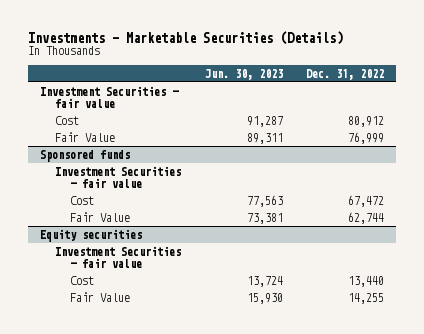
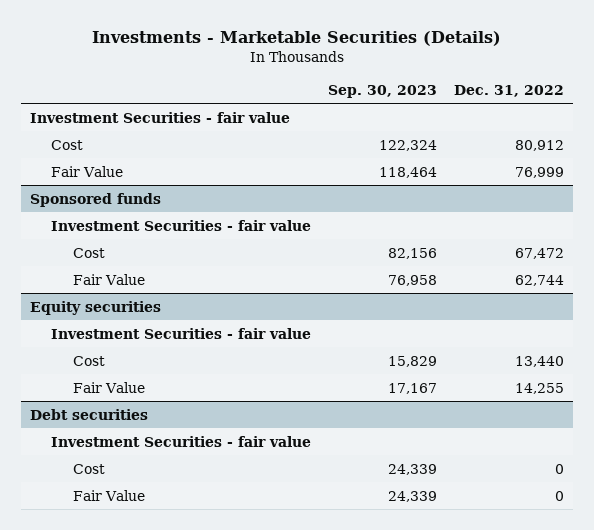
- | Jun. 30, 2023 | Dec. 31, 2022
+ | Sep. 30, 2023 | Dec. 31, 2022
+ Debt securities
+ Investment Securities - fair value
+ Cost | 24,339 | 0
+ Fair Value | 24,339 | 0

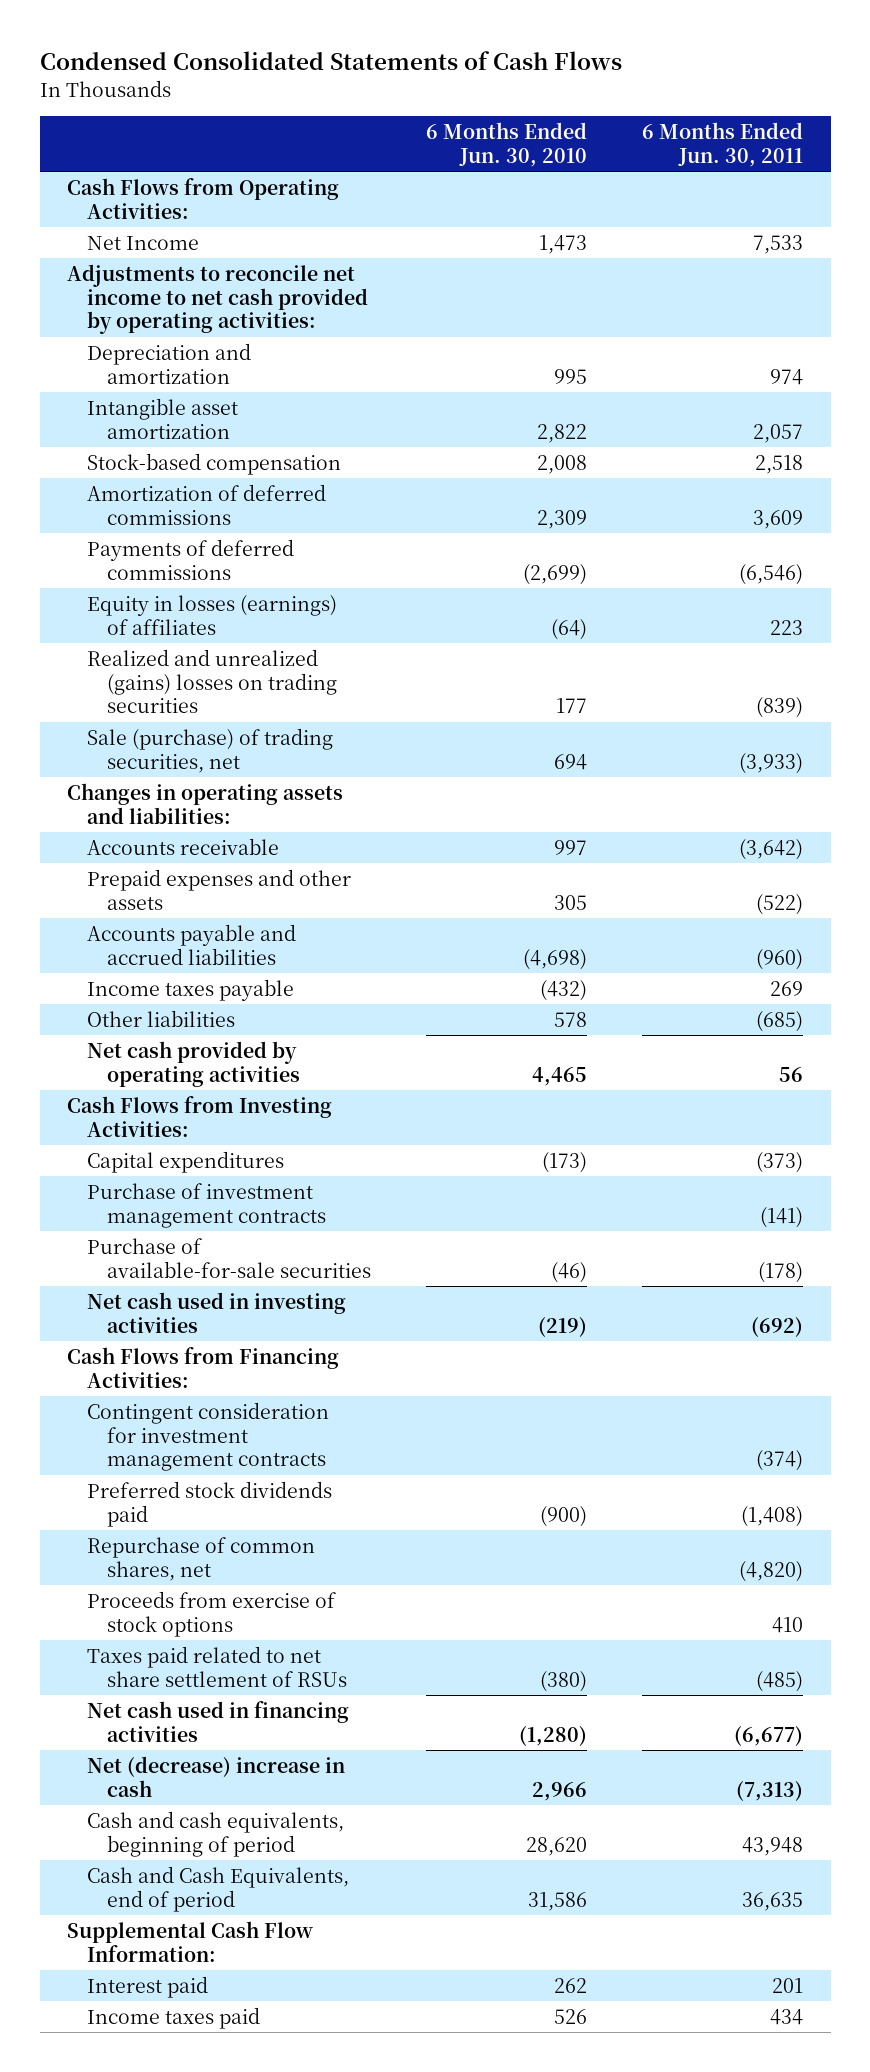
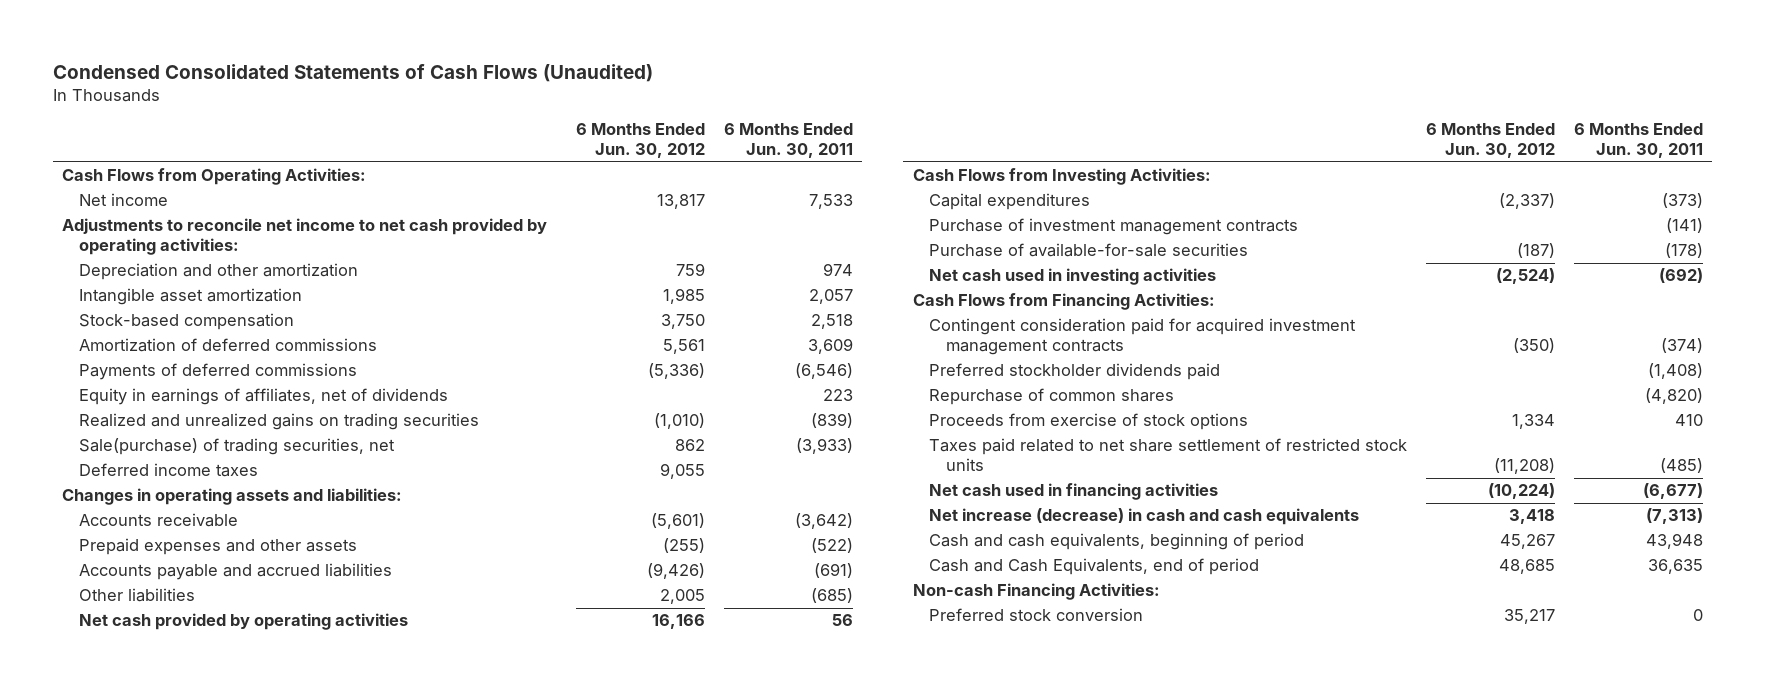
- Condensed Consolidated Statements of Cash Flows
+ Condensed Consolidated Statements of Cash Flows (Unaudited)
- | 6 Months Ended Jun. 30, 2010 | 6 Months Ended Jun. 30, 2011
+ | 6 Months Ended Jun. 30, 2012 | 6 Months Ended Jun. 30, 2011
- Net Income | 1,473 | 7,533
+ Net income | 13,817 | 7,533
- Depreciation and amortization | 995 | 974
+ Depreciation and other amortization | 759 | 974
- Equity in losses (earnings) of affiliates | (64) | 223
- Realized and unrealized (gains) losses on trading securities | 177 | (839)
- Sale (purchase) of trading securities, net | 694 | (3,933)
+ Equity in earnings of affiliates, net of dividends | | 223
+ Realized and unrealized gains on trading securities | (1,010) | (839)
+ Sale(purchase) of trading securities, net | 862 | (3,933)
+ Deferred income taxes | 9,055 |
- Accounts payable and accrued liabilities | (4,698) | (960)
- Income taxes payable | (432) | 269
+ Accounts payable and accrued liabilities | (9,426) | (691)
- Contingent consideration for investment management contracts | | (374)
- Preferred stock dividends paid | (900) | (1,408)
- Repurchase of common shares, net | | (4,820)
+ Contingent consideration paid for acquired investment management contracts | (350) | (374)
+ Preferred stockholder dividends paid | | (1,408)
+ Repurchase of common shares | | (4,820)
- Taxes paid related to net share settlement of RSUs | (380) | (485)
+ Taxes paid related to net share settlement of restricted stock units | (11,208) | (485)
- Net (decrease) increase in cash | 2,966 | (7,313)
+ Net increase (decrease) in cash and cash equivalents | 3,418 | (7,313)
- Supplemental Cash Flow Information:
- Interest paid | 262 | 201
- Income taxes paid | 526 | 434
+ Non-cash Financing Activities:
+ Preferred stock conversion | 35,217 | 0

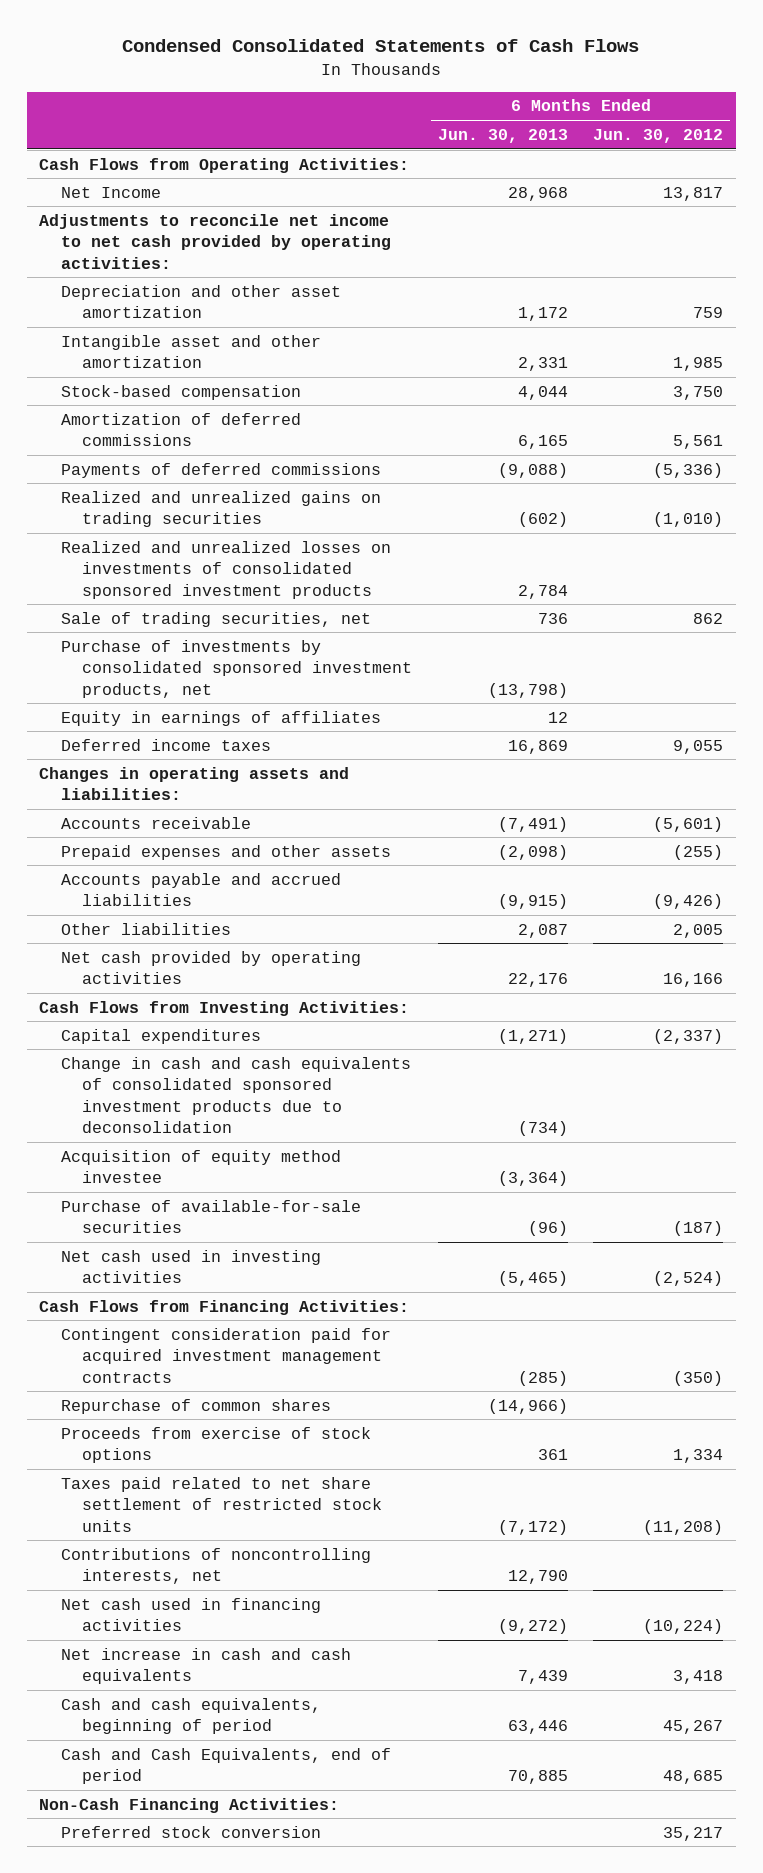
- Condensed Consolidated Statements of Cash Flows (Unaudited)
+ Condensed Consolidated Statements of Cash Flows
- | 6 Months Ended Jun. 30, 2012 | 6 Months Ended Jun. 30, 2011
+ | 6 Months Ended Jun. 30, 2013 | 6 Months Ended Jun. 30, 2012
- Net income | 13,817 | 7,533
+ Net Income | 28,968 | 13,817
- Depreciation and other amortization | 759 | 974
- Intangible asset amortization | 1,985 | 2,057
+ Depreciation and other asset amortization | 1,172 | 759
+ Intangible asset and other amortization | 2,331 | 1,985
- Equity in earnings of affiliates, net of dividends | | 223
- Sale(purchase) of trading securities, net | 862 | (3,933)
+ Realized and unrealized losses on investments of consolidated sponsored investment products | 2,784 |
+ Sale of trading securities, net | 736 | 862
+ Purchase of investments by consolidated sponsored investment products, net | (13,798) |
+ Equity in earnings of affiliates | 12 |
- Purchase of investment management contracts | | (141)
+ Change in cash and cash equivalents of consolidated sponsored investment products due to deconsolidation | (734) |
+ Acquisition of equity method investee | (3,364) |
- Preferred stockholder dividends paid | | (1,408)
+ Contributions of noncontrolling interests, net | 12,790 |
- Net increase (decrease) in cash and cash equivalents | 3,418 | (7,313)
+ Net increase in cash and cash equivalents | 7,439 | 3,418
- Non-cash Financing Activities:
+ Non-Cash Financing Activities:

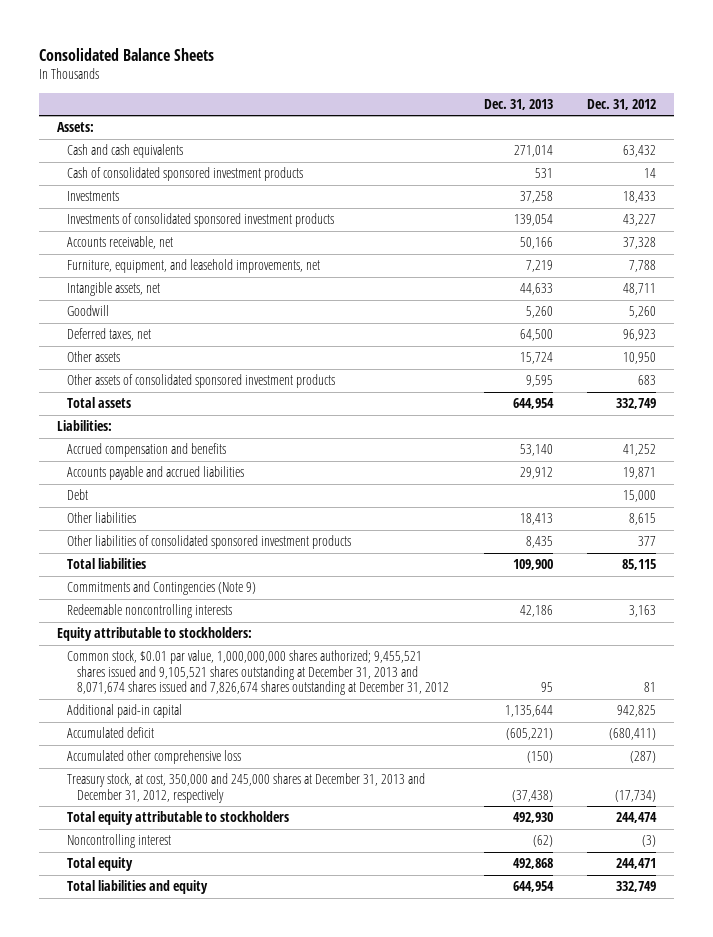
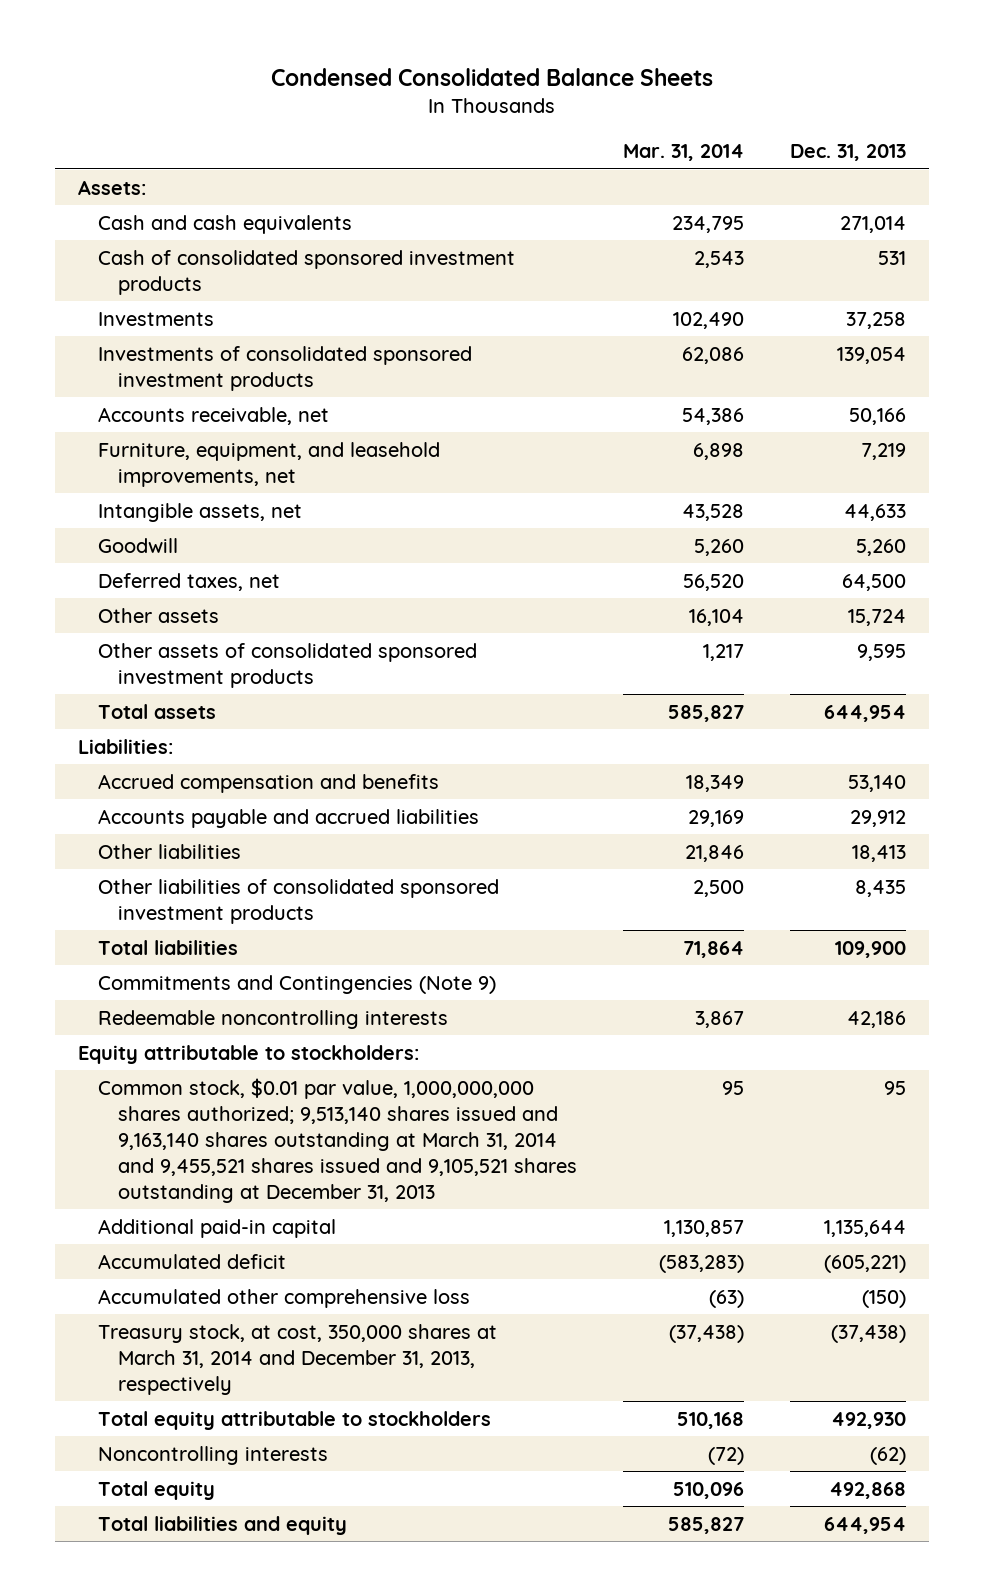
- Consolidated Balance Sheets
+ Condensed Consolidated Balance Sheets
- | Dec. 31, 2013 | Dec. 31, 2012
+ | Mar. 31, 2014 | Dec. 31, 2013
- Debt | | 15,000
- Common stock, $0.01 par value, 1,000,000,000 shares authorized; 9,455,521 shares issued and 9,105,521 shares outstanding at December 31, 2013 and 8,071,674 shares issued and 7,826,674 shares outstanding at December 31, 2012 | 95 | 81
+ Common stock, $0.01 par value, 1,000,000,000 shares authorized; 9,513,140 shares issued and 9,163,140 shares outstanding at March 31, 2014 and 9,455,521 shares issued and 9,105,521 shares outstanding at December 31, 2013 | 95 | 95
- Treasury stock, at cost, 350,000 and 245,000 shares at December 31, 2013 and December 31, 2012, respectively | (37,438) | (17,734)
+ Treasury stock, at cost, 350,000 shares at March 31, 2014 and December 31, 2013, respectively | (37,438) | (37,438)
- Noncontrolling interest | (62) | (3)
+ Noncontrolling interests | (72) | (62)

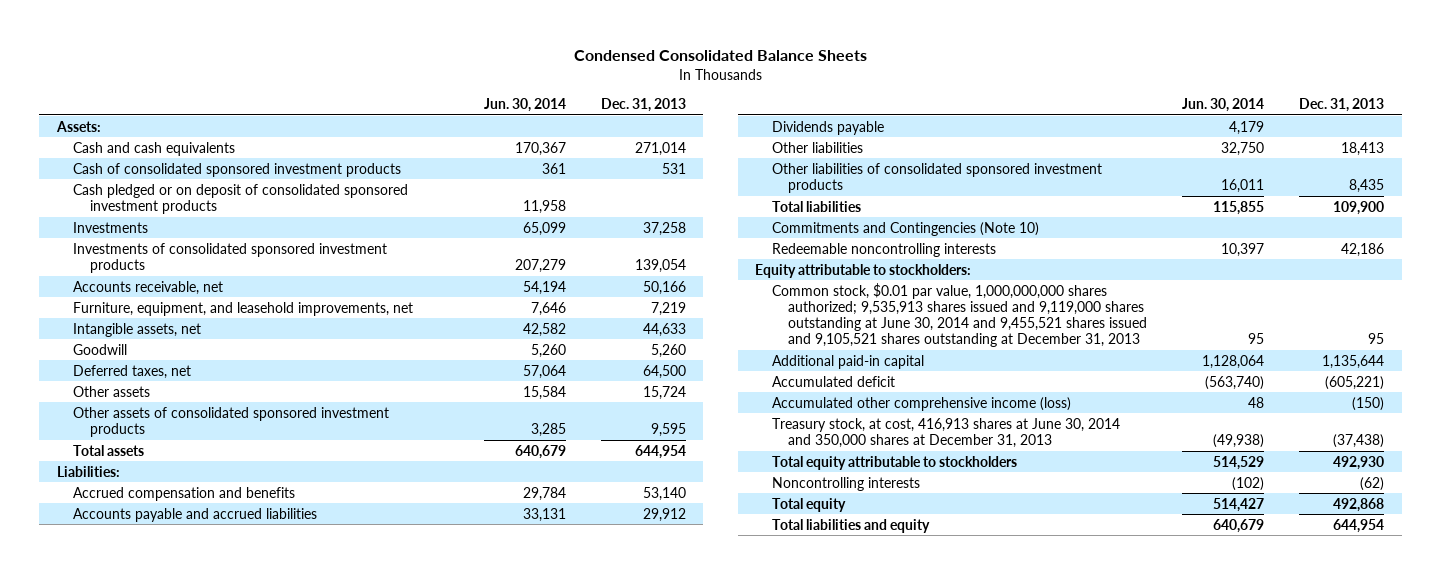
- | Mar. 31, 2014 | Dec. 31, 2013
+ | Jun. 30, 2014 | Dec. 31, 2013
+ Cash pledged or on deposit of consolidated sponsored investment products | 11,958 |
+ Dividends payable | 4,179 |
- Commitments and Contingencies (Note 9)
+ Commitments and Contingencies (Note 10)
- Common stock, $0.01 par value, 1,000,000,000 shares authorized; 9,513,140 shares issued and 9,163,140 shares outstanding at March 31, 2014 and 9,455,521 shares issued and 9,105,521 shares outstanding at December 31, 2013 | 95 | 95
+ Common stock, $0.01 par value, 1,000,000,000 shares authorized; 9,535,913 shares issued and 9,119,000 shares outstanding at June 30, 2014 and 9,455,521 shares issued and 9,105,521 shares outstanding at December 31, 2013 | 95 | 95
- Accumulated other comprehensive loss | (63) | (150)
- Treasury stock, at cost, 350,000 shares at March 31, 2014 and December 31, 2013, respectively | (37,438) | (37,438)
+ Accumulated other comprehensive income (loss) | 48 | (150)
+ Treasury stock, at cost, 416,913 shares at June 30, 2014 and 350,000 shares at December 31, 2013 | (49,938) | (37,438)

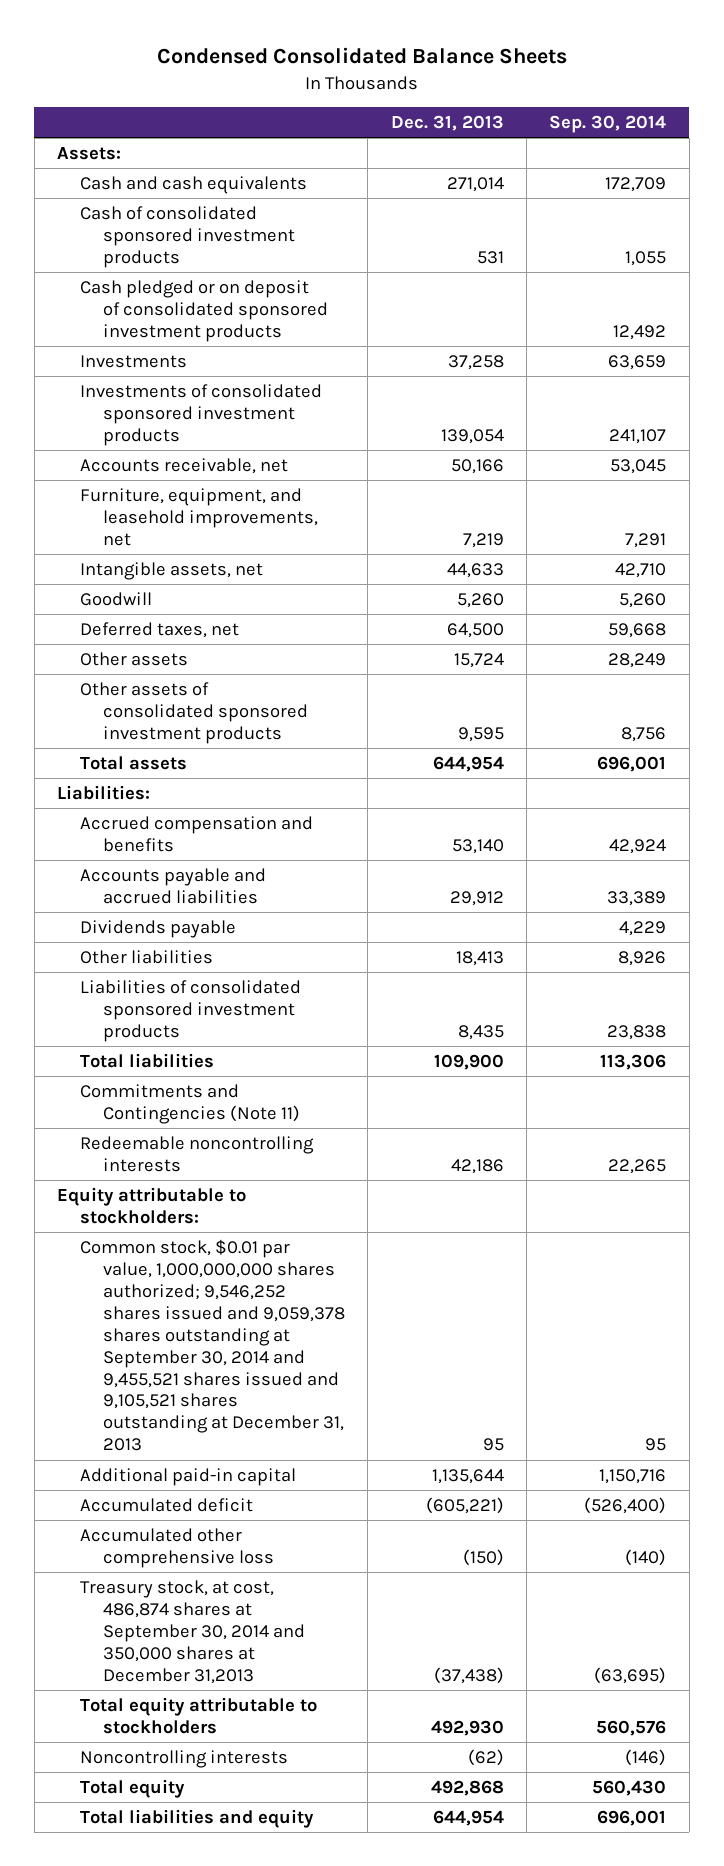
- | Jun. 30, 2014 | Dec. 31, 2013
+ | Dec. 31, 2013 | Sep. 30, 2014
- Other liabilities of consolidated sponsored investment products | 16,011 | 8,435
+ Liabilities of consolidated sponsored investment products | 8,435 | 23,838
- Commitments and Contingencies (Note 10)
+ Commitments and Contingencies (Note 11)
- Common stock, $0.01 par value, 1,000,000,000 shares authorized; 9,535,913 shares issued and 9,119,000 shares outstanding at June 30, 2014 and 9,455,521 shares issued and 9,105,521 shares outstanding at December 31, 2013 | 95 | 95
+ Common stock, $0.01 par value, 1,000,000,000 shares authorized; 9,546,252 shares issued and 9,059,378 shares outstanding at September 30, 2014 and 9,455,521 shares issued and 9,105,521 shares outstanding at December 31, 2013 | 95 | 95
- Accumulated other comprehensive income (loss) | 48 | (150)
- Treasury stock, at cost, 416,913 shares at June 30, 2014 and 350,000 shares at December 31, 2013 | (49,938) | (37,438)
+ Accumulated other comprehensive loss | (150) | (140)
+ Treasury stock, at cost, 486,874 shares at September 30, 2014 and 350,000 shares at December 31,2013 | (37,438) | (63,695)

